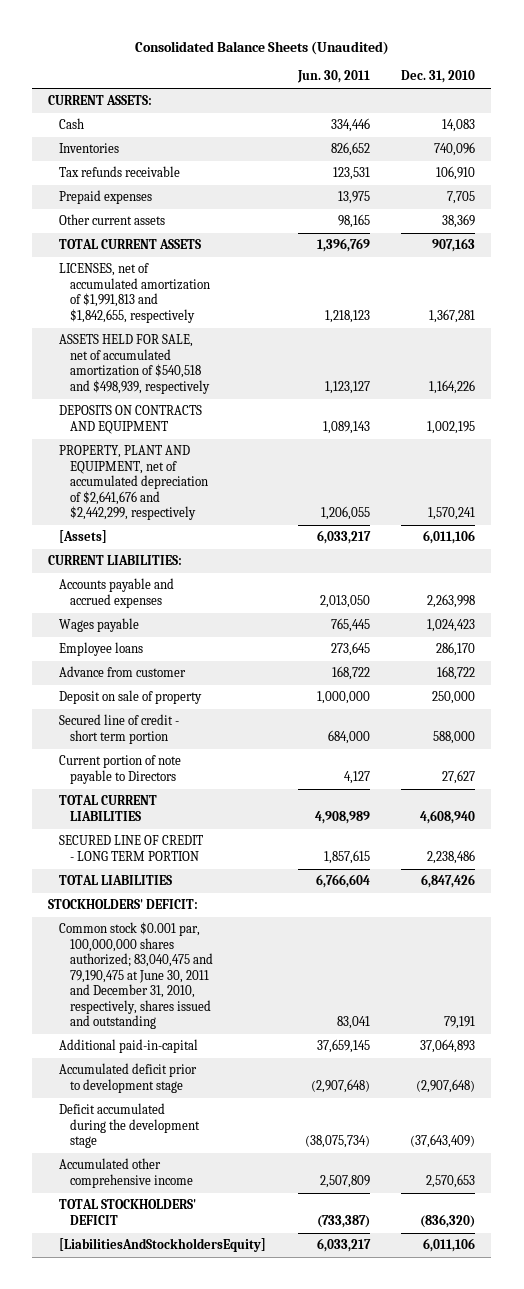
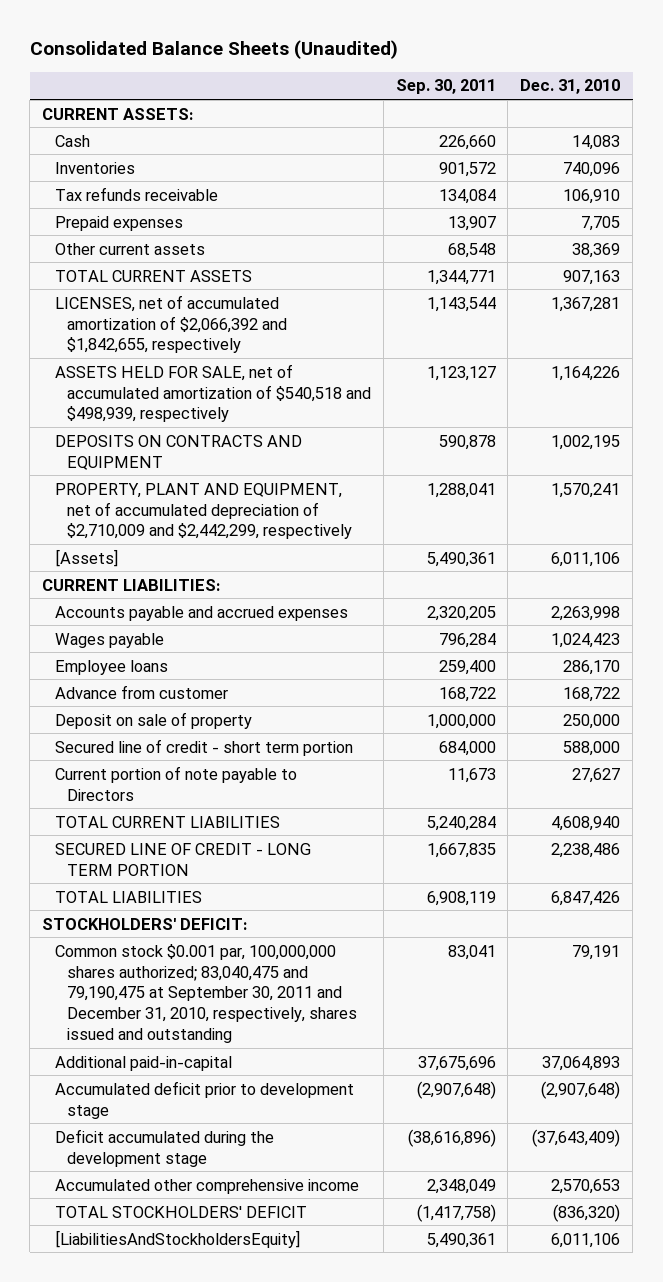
- | Jun. 30, 2011 | Dec. 31, 2010
+ | Sep. 30, 2011 | Dec. 31, 2010
- LICENSES, net of accumulated amortization of $1,991,813 and $1,842,655, respectively | 1,218,123 | 1,367,281
+ LICENSES, net of accumulated amortization of $2,066,392 and $1,842,655, respectively | 1,143,544 | 1,367,281
- PROPERTY, PLANT AND EQUIPMENT, net of accumulated depreciation of $2,641,676 and $2,442,299, respectively | 1,206,055 | 1,570,241
+ PROPERTY, PLANT AND EQUIPMENT, net of accumulated depreciation of $2,710,009 and $2,442,299, respectively | 1,288,041 | 1,570,241
- Common stock $0.001 par, 100,000,000 shares authorized; 83,040,475 and 79,190,475 at June 30, 2011 and December 31, 2010, respectively, shares issued and outstanding | 83,041 | 79,191
+ Common stock $0.001 par, 100,000,000 shares authorized; 83,040,475 and 79,190,475 at September 30, 2011 and December 31, 2010, respectively, shares issued and outstanding | 83,041 | 79,191

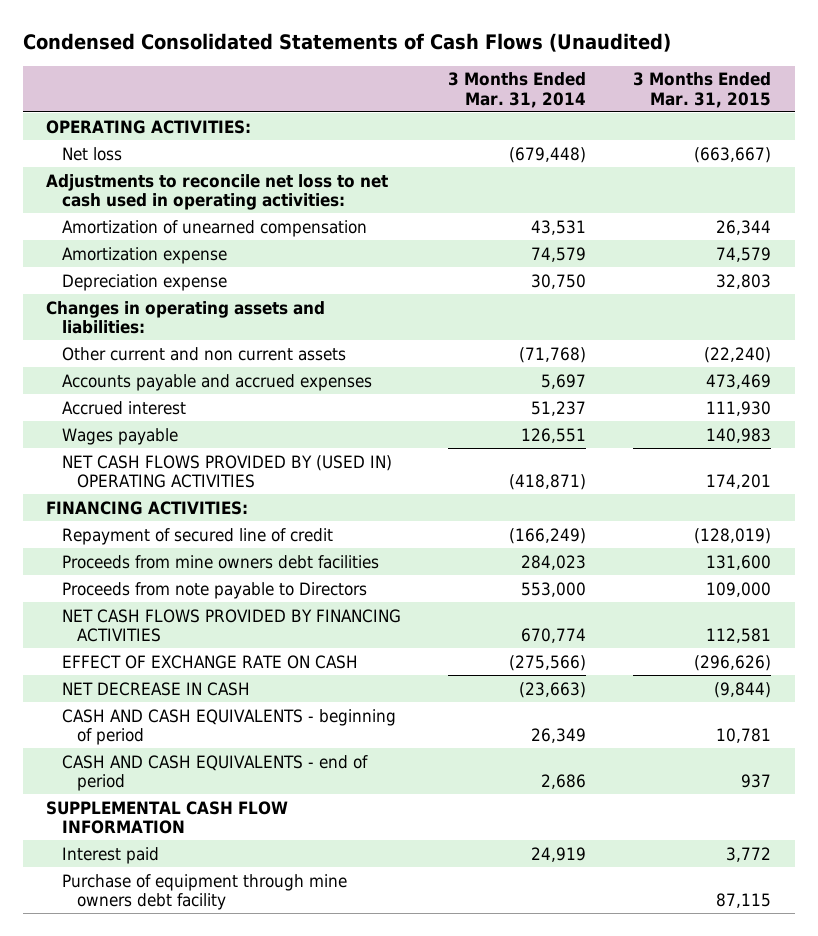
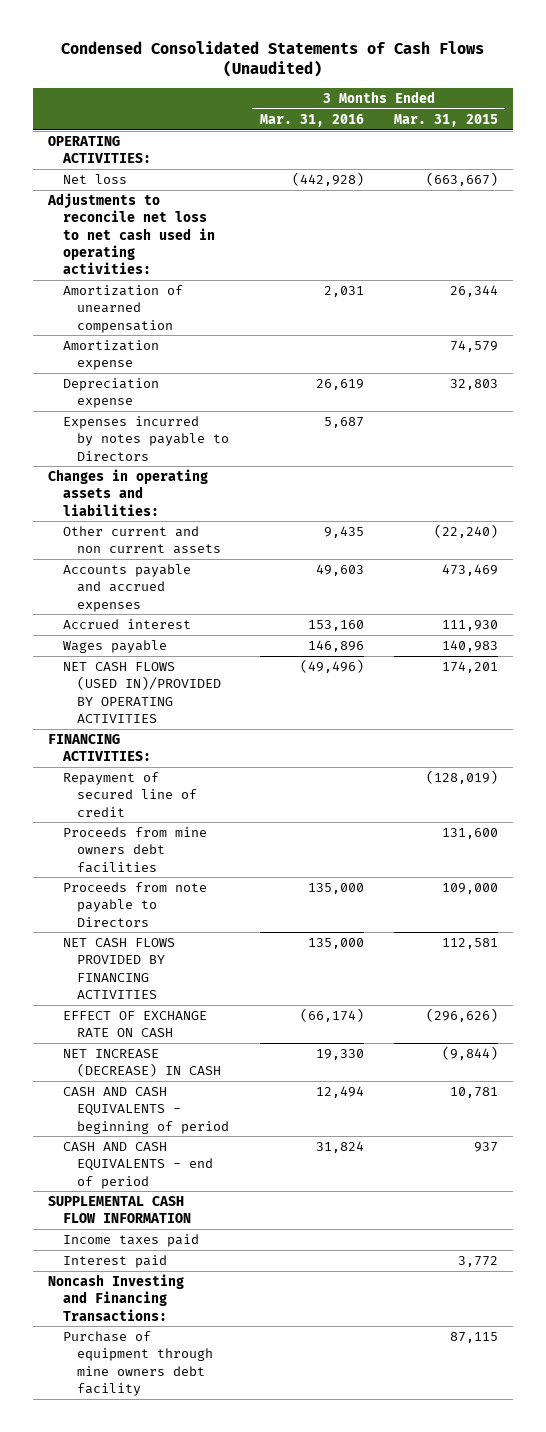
- | 3 Months Ended Mar. 31, 2014 | 3 Months Ended Mar. 31, 2015
+ | 3 Months Ended Mar. 31, 2016 | 3 Months Ended Mar. 31, 2015
+ Expenses incurred by notes payable to Directors | 5,687 |
- NET CASH FLOWS PROVIDED BY (USED IN) OPERATING ACTIVITIES | (418,871) | 174,201
+ NET CASH FLOWS (USED IN)/PROVIDED BY OPERATING ACTIVITIES | (49,496) | 174,201
- NET DECREASE IN CASH | (23,663) | (9,844)
+ NET INCREASE (DECREASE) IN CASH | 19,330 | (9,844)
+ Income taxes paid
+ Noncash Investing and Financing Transactions:

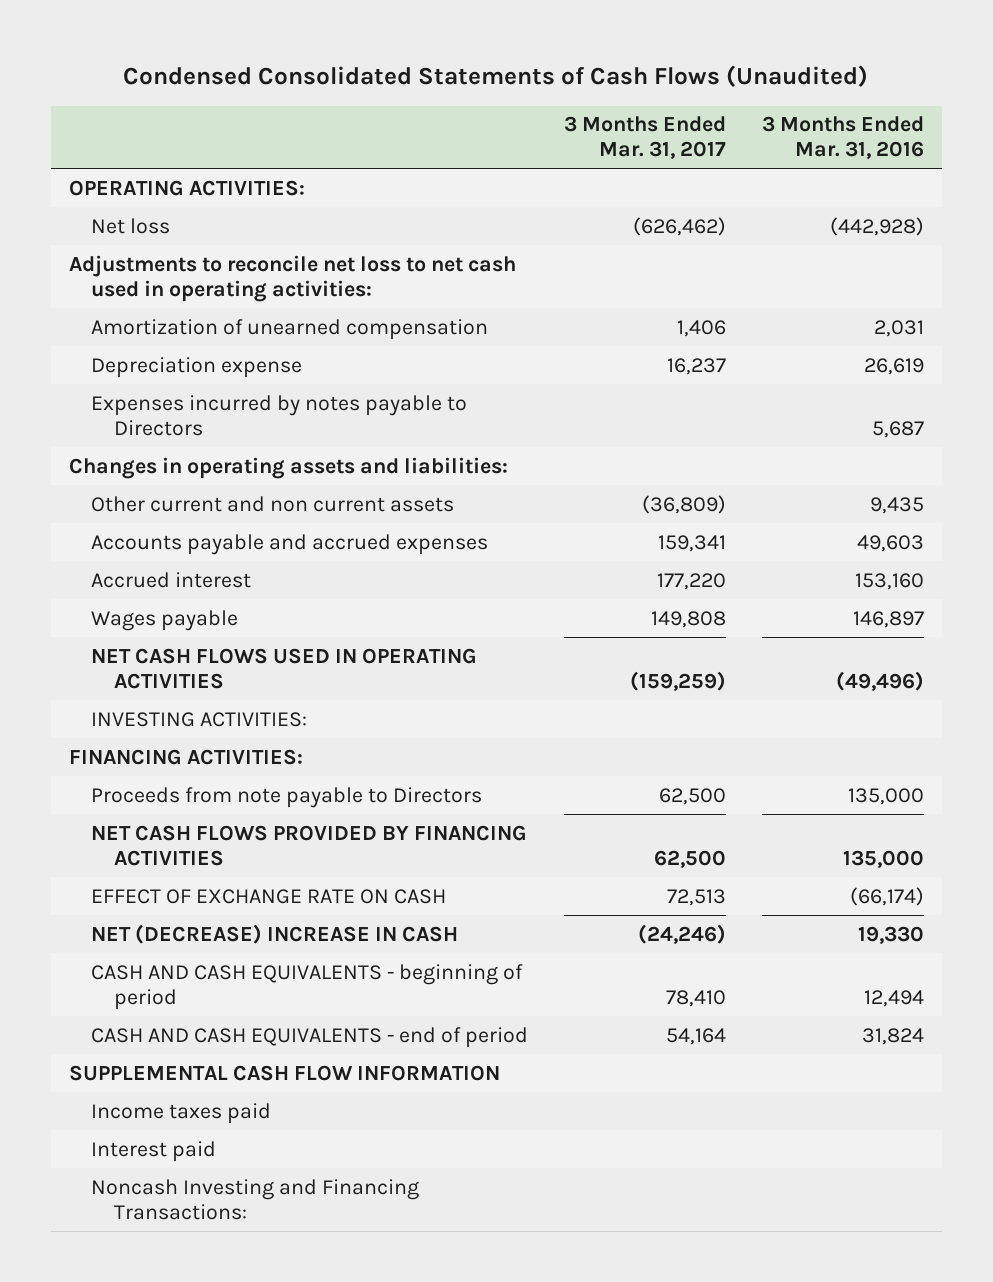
- | 3 Months Ended Mar. 31, 2016 | 3 Months Ended Mar. 31, 2015
+ | 3 Months Ended Mar. 31, 2017 | 3 Months Ended Mar. 31, 2016
- Amortization expense | | 74,579
- Wages payable | 146,896 | 140,983
- NET CASH FLOWS (USED IN)/PROVIDED BY OPERATING ACTIVITIES | (49,496) | 174,201
+ Wages payable | 149,808 | 146,897
+ NET CASH FLOWS USED IN OPERATING ACTIVITIES | (159,259) | (49,496)
+ INVESTING ACTIVITIES:
- Repayment of secured line of credit | | (128,019)
- Proceeds from mine owners debt facilities | | 131,600
- NET INCREASE (DECREASE) IN CASH | 19,330 | (9,844)
+ NET (DECREASE) INCREASE IN CASH | (24,246) | 19,330
- Purchase of equipment through mine owners debt facility | | 87,115

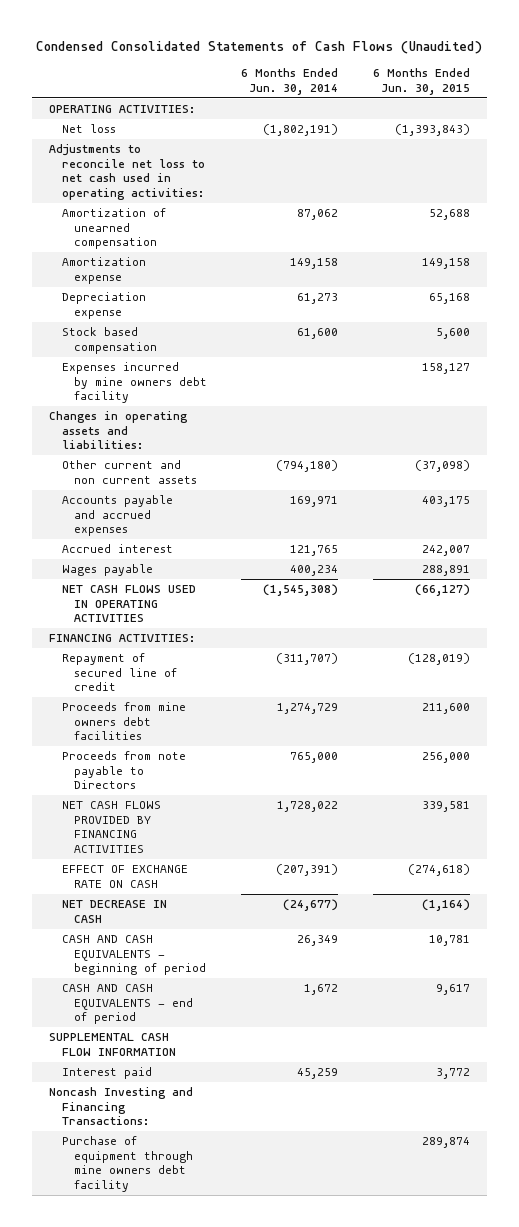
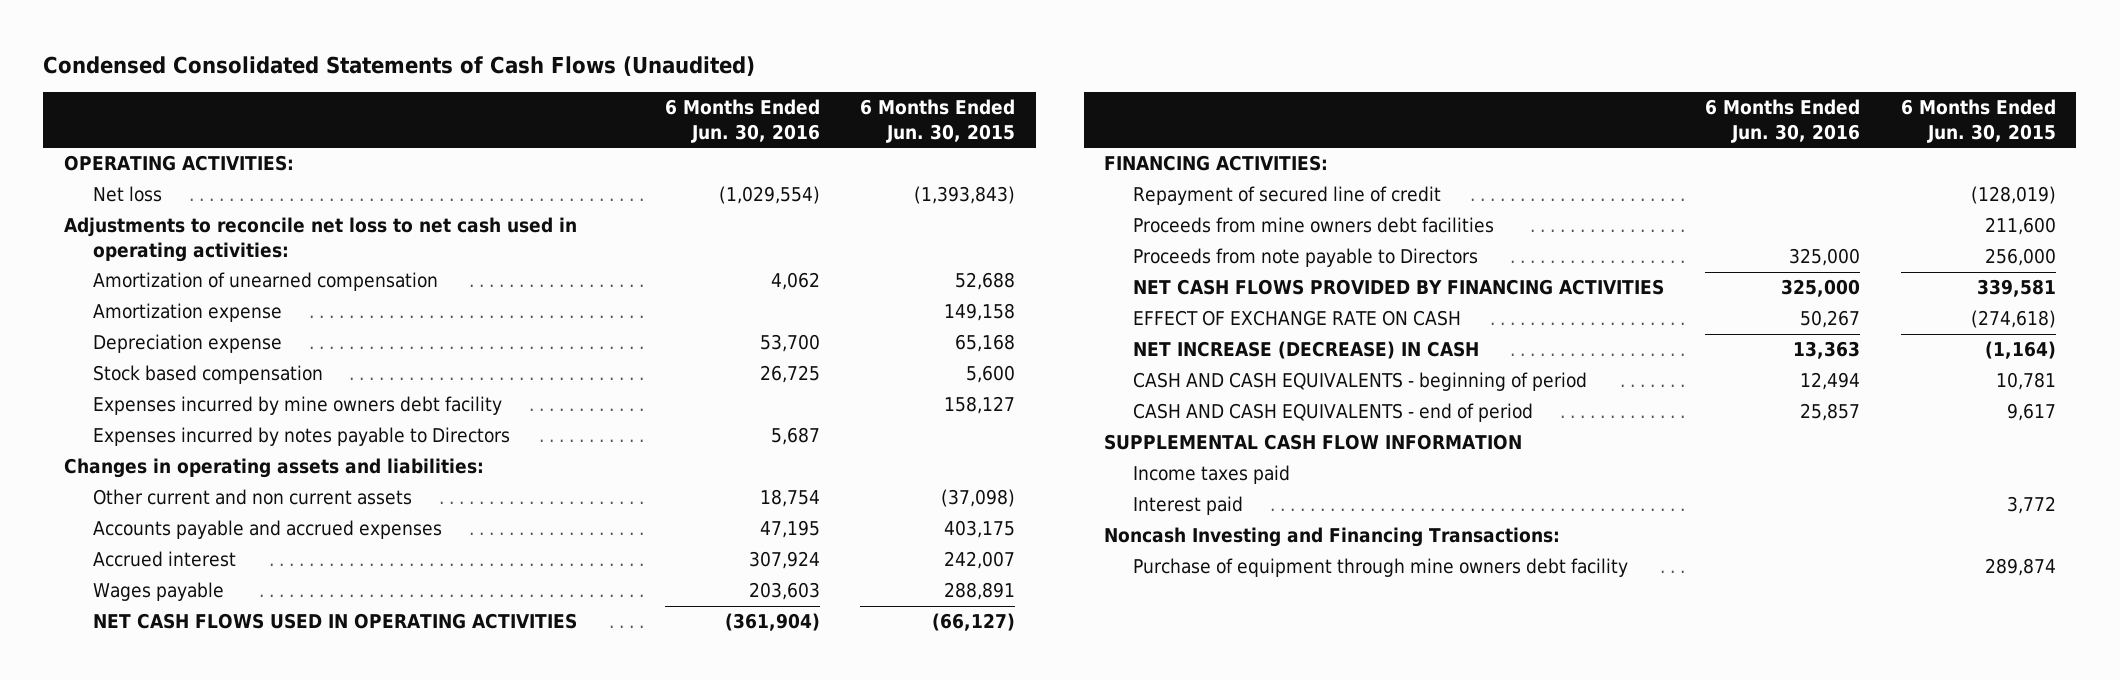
- | 6 Months Ended Jun. 30, 2014 | 6 Months Ended Jun. 30, 2015
+ | 6 Months Ended Jun. 30, 2016 | 6 Months Ended Jun. 30, 2015
+ Expenses incurred by notes payable to Directors | 5,687 |
- NET DECREASE IN CASH | (24,677) | (1,164)
+ NET INCREASE (DECREASE) IN CASH | 13,363 | (1,164)
+ Income taxes paid

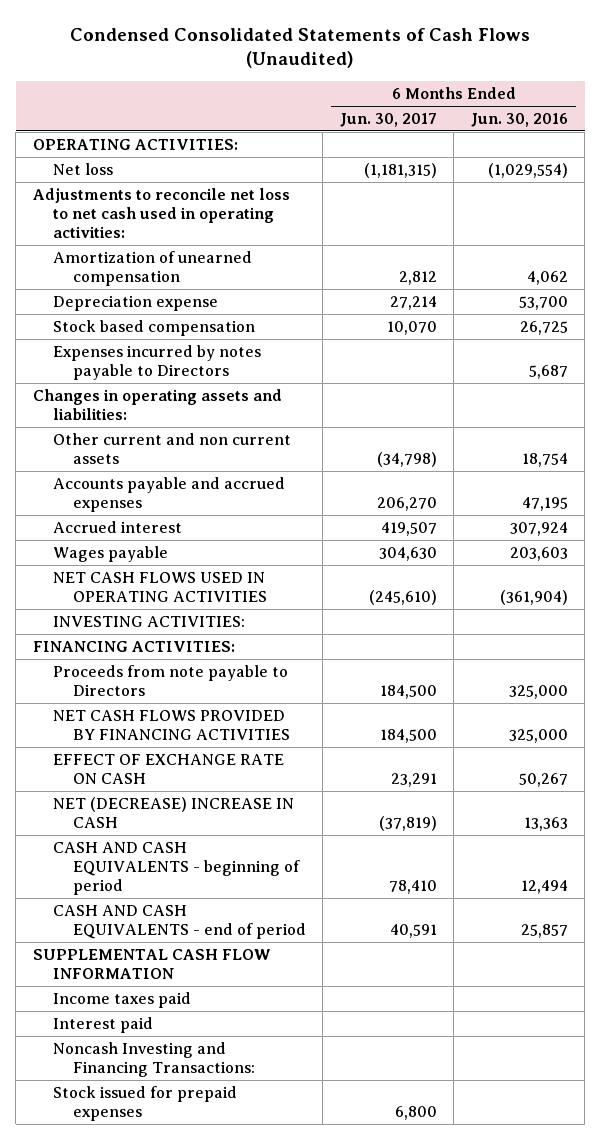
- | 6 Months Ended Jun. 30, 2016 | 6 Months Ended Jun. 30, 2015
+ | 6 Months Ended Jun. 30, 2017 | 6 Months Ended Jun. 30, 2016
- Amortization expense | | 149,158
- Expenses incurred by mine owners debt facility | | 158,127
+ INVESTING ACTIVITIES:
- Repayment of secured line of credit | | (128,019)
- Proceeds from mine owners debt facilities | | 211,600
- NET INCREASE (DECREASE) IN CASH | 13,363 | (1,164)
+ NET (DECREASE) INCREASE IN CASH | (37,819) | 13,363
- Purchase of equipment through mine owners debt facility | | 289,874
+ Stock issued for prepaid expenses | 6,800 |

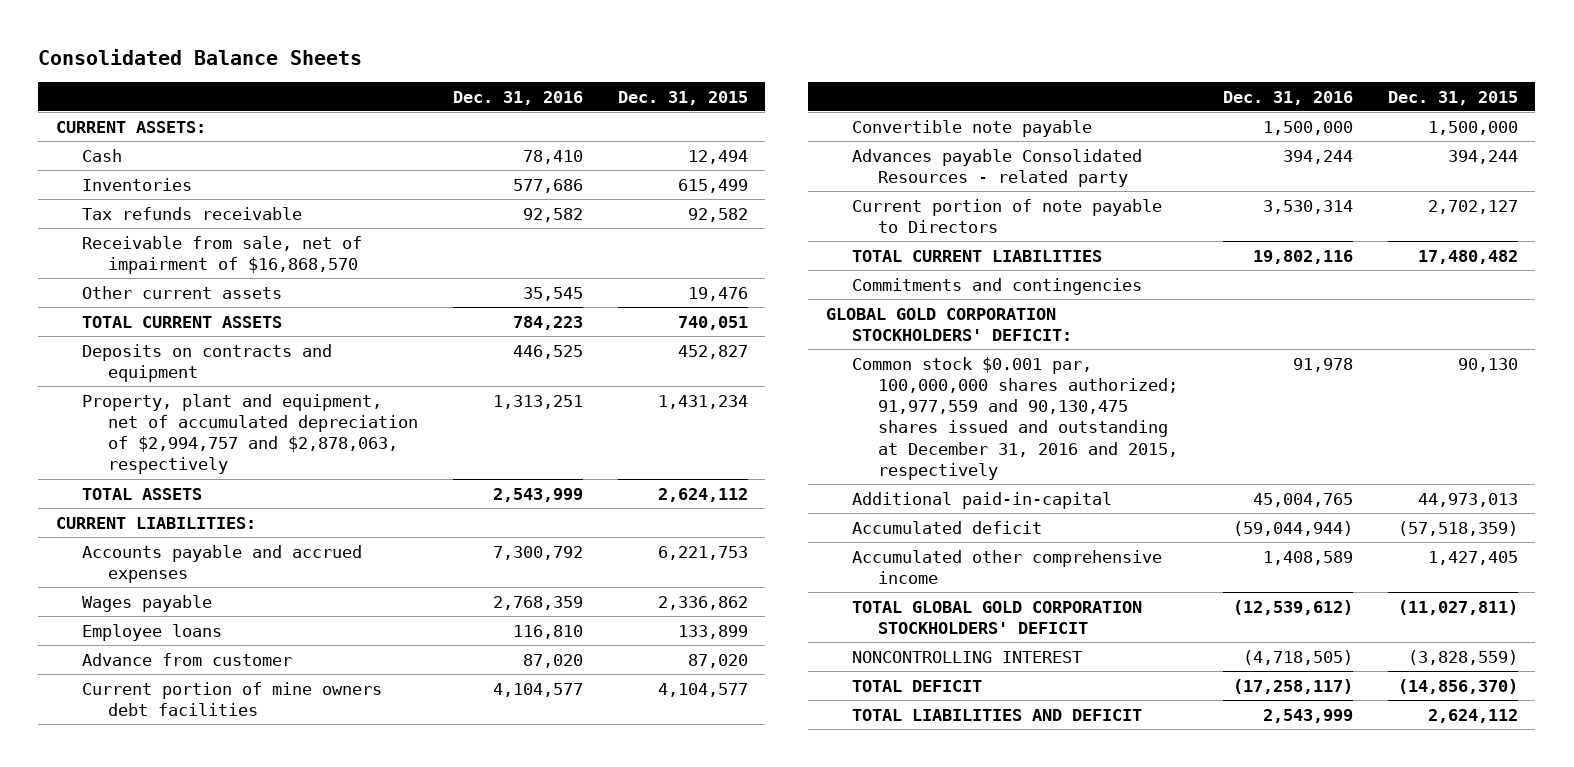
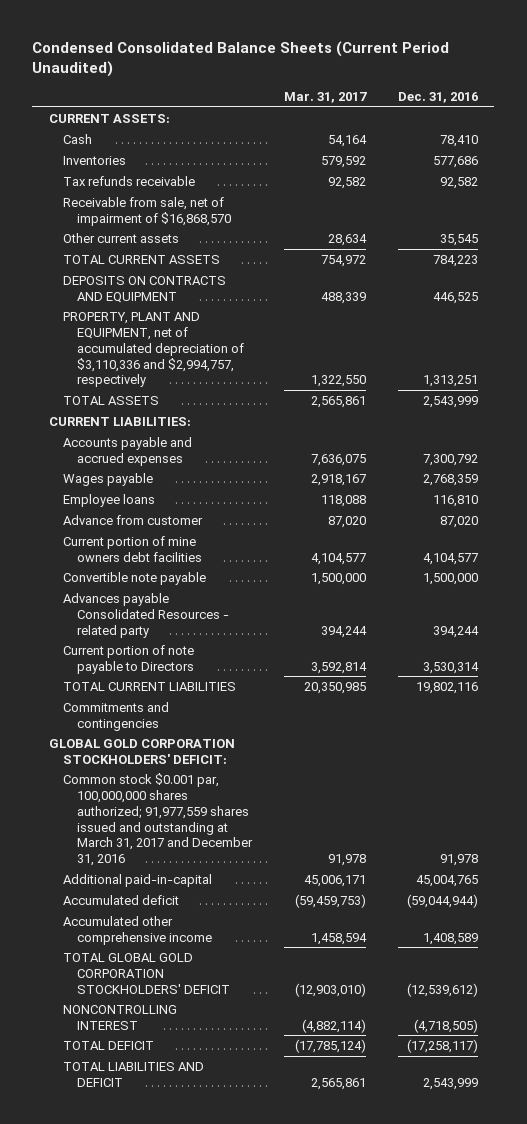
- Consolidated Balance Sheets
+ Condensed Consolidated Balance Sheets (Current Period Unaudited)
- | Dec. 31, 2016 | Dec. 31, 2015
+ | Mar. 31, 2017 | Dec. 31, 2016
- Deposits on contracts and equipment | 446,525 | 452,827
- Property, plant and equipment, net of accumulated depreciation of $2,994,757 and $2,878,063, respectively | 1,313,251 | 1,431,234
+ DEPOSITS ON CONTRACTS AND EQUIPMENT | 488,339 | 446,525
+ PROPERTY, PLANT AND EQUIPMENT, net of accumulated depreciation of $3,110,336 and $2,994,757, respectively | 1,322,550 | 1,313,251
- Common stock $0.001 par, 100,000,000 shares authorized; 91,977,559 and 90,130,475 shares issued and outstanding at December 31, 2016 and 2015, respectively | 91,978 | 90,130
+ Common stock $0.001 par, 100,000,000 shares authorized; 91,977,559 shares issued and outstanding at March 31, 2017 and December 31, 2016 | 91,978 | 91,978

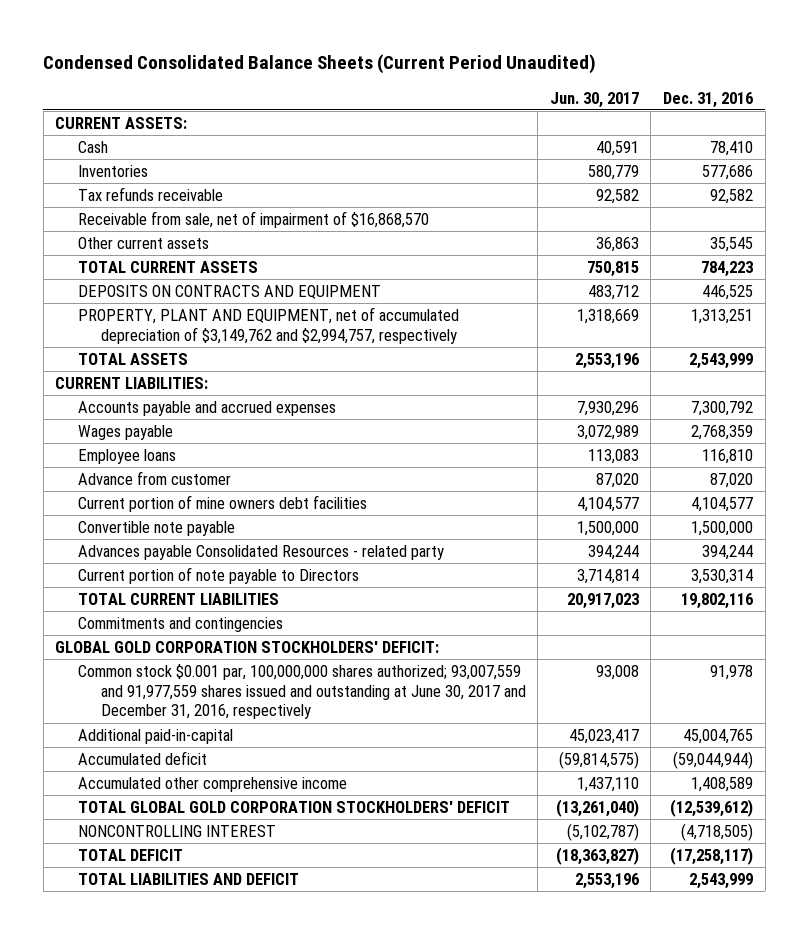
- | Mar. 31, 2017 | Dec. 31, 2016
+ | Jun. 30, 2017 | Dec. 31, 2016
- PROPERTY, PLANT AND EQUIPMENT, net of accumulated depreciation of $3,110,336 and $2,994,757, respectively | 1,322,550 | 1,313,251
+ PROPERTY, PLANT AND EQUIPMENT, net of accumulated depreciation of $3,149,762 and $2,994,757, respectively | 1,318,669 | 1,313,251
- Common stock $0.001 par, 100,000,000 shares authorized; 91,977,559 shares issued and outstanding at March 31, 2017 and December 31, 2016 | 91,978 | 91,978
+ Common stock $0.001 par, 100,000,000 shares authorized; 93,007,559 and 91,977,559 shares issued and outstanding at June 30, 2017 and December 31, 2016, respectively | 93,008 | 91,978

